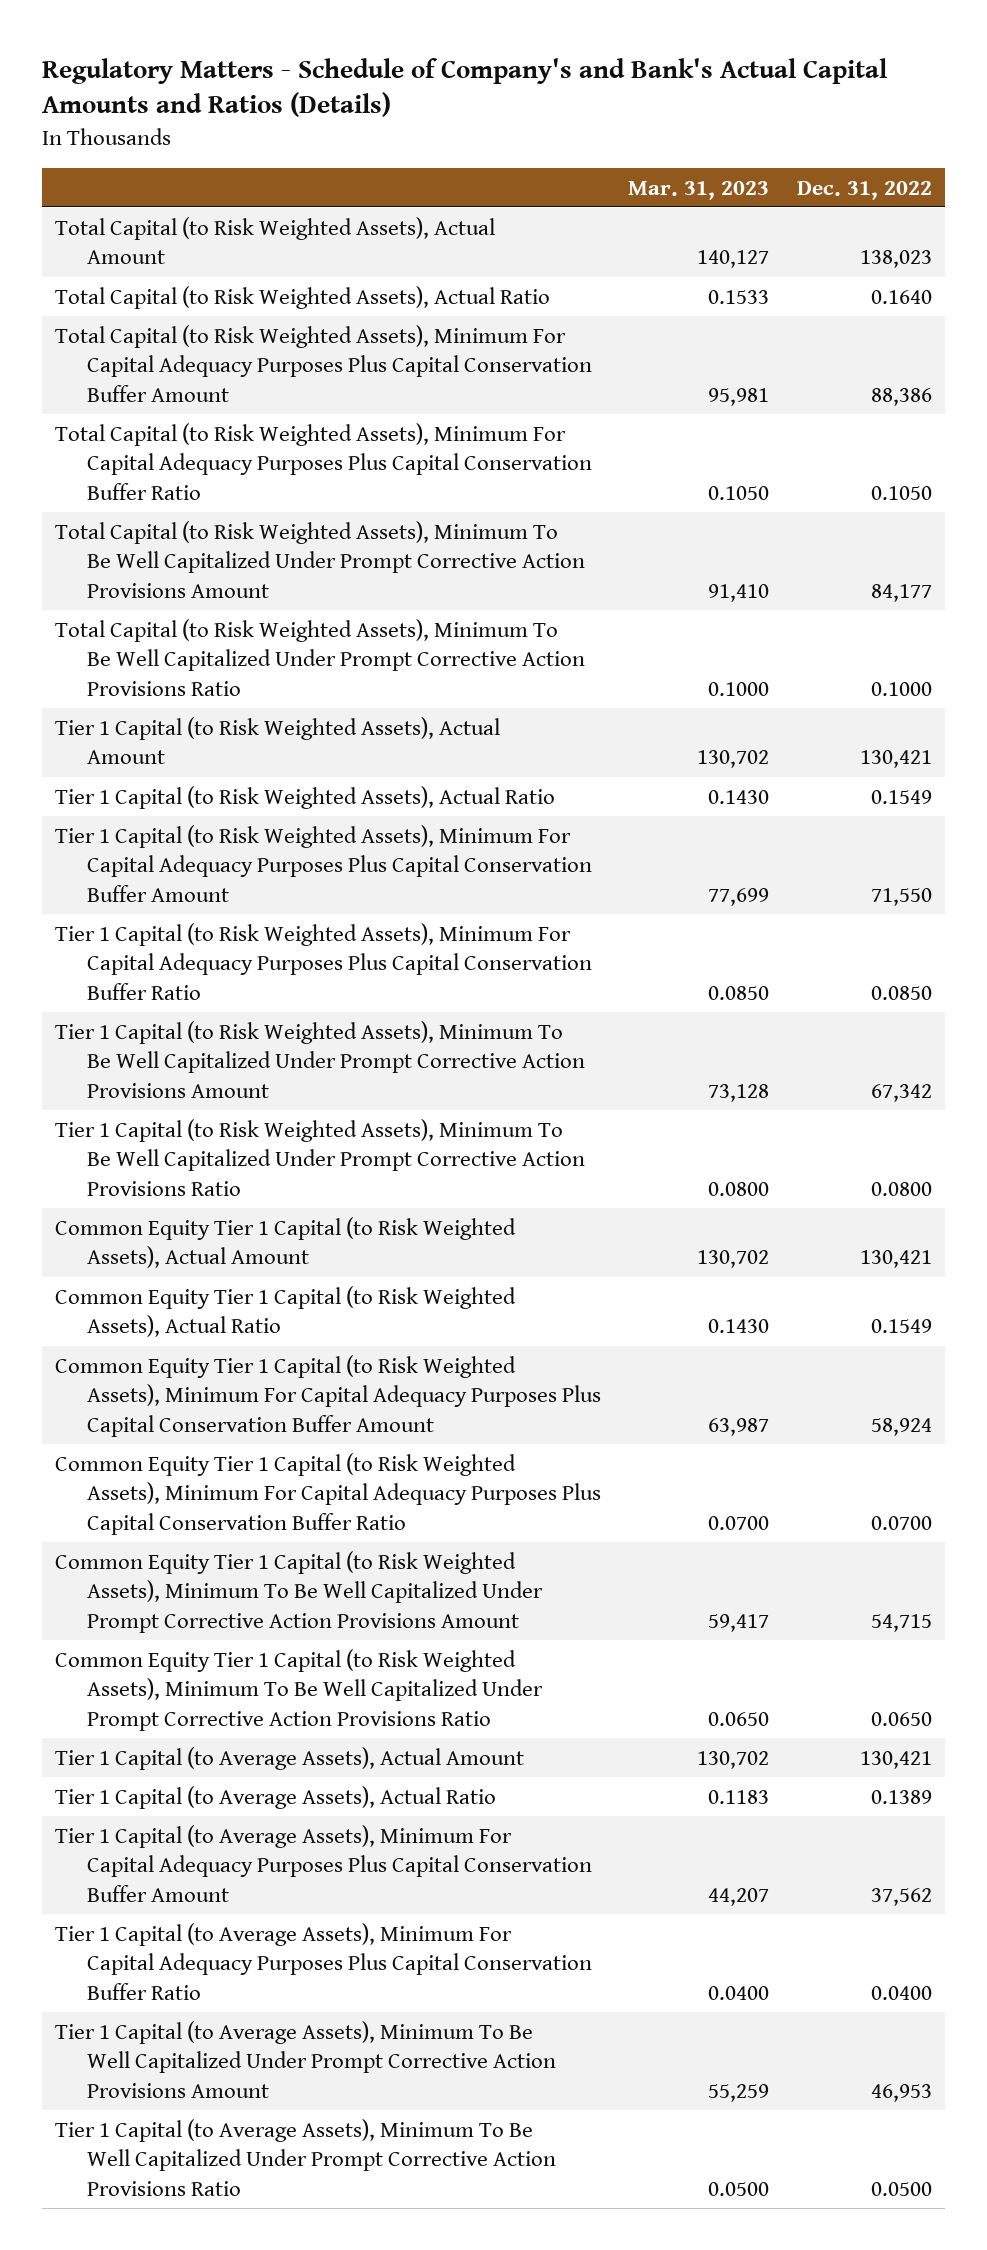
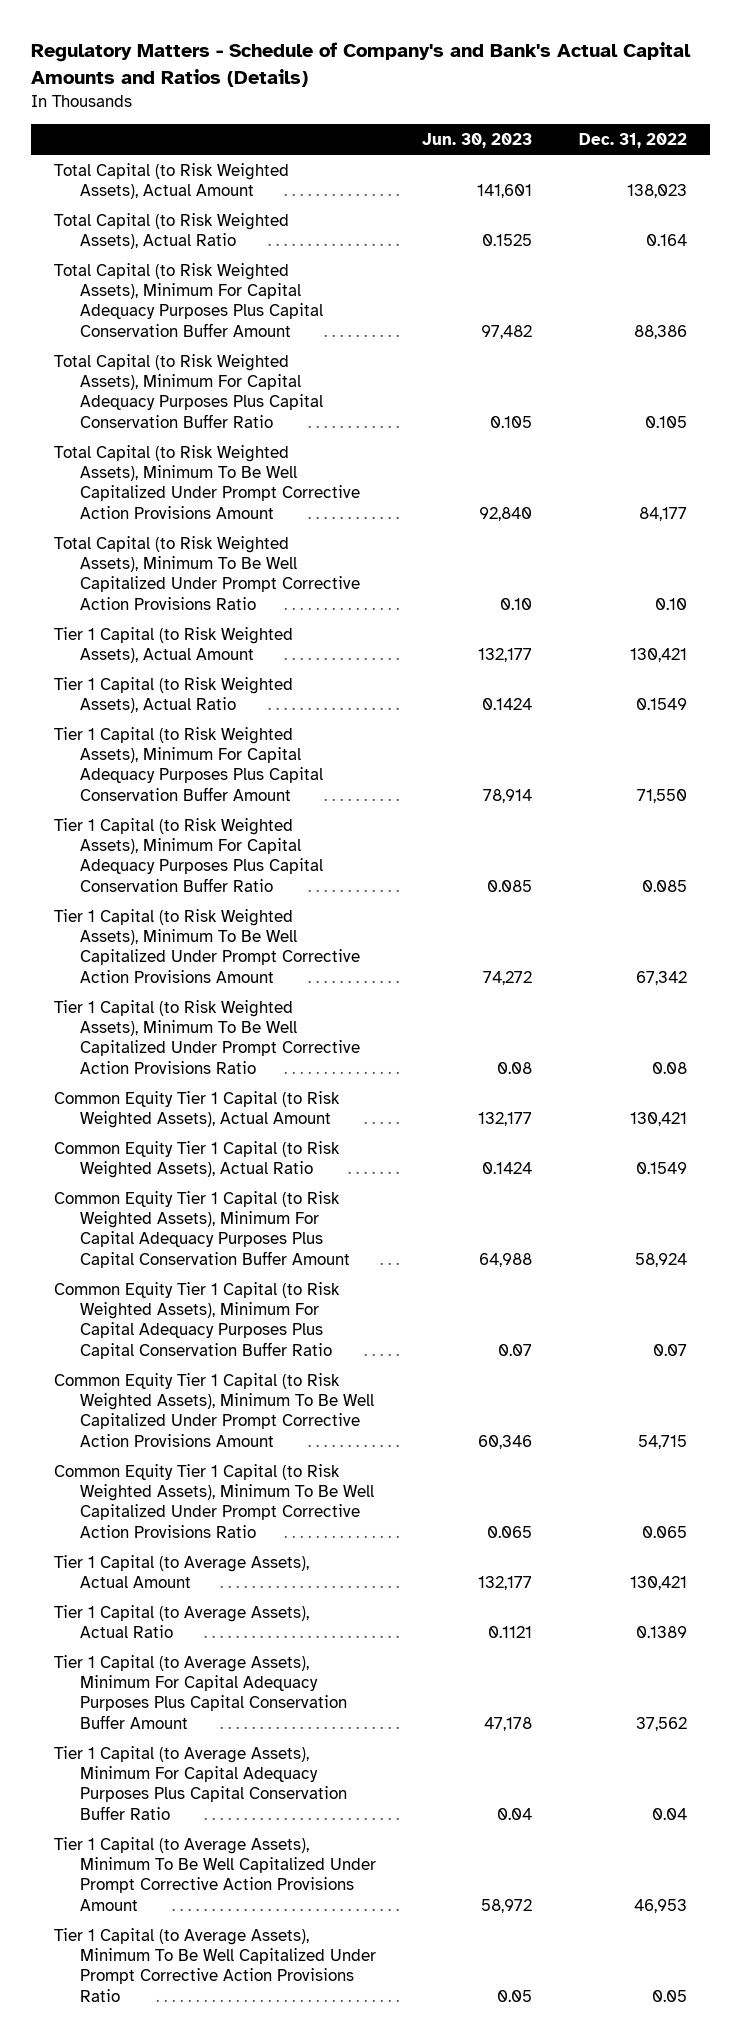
- | Mar. 31, 2023 | Dec. 31, 2022
+ | Jun. 30, 2023 | Dec. 31, 2022
- Total Capital (to Risk Weighted Assets), Actual Ratio | 0.1533 | 0.1640
+ Total Capital (to Risk Weighted Assets), Actual Ratio | 0.1525 | 0.164
- Total Capital (to Risk Weighted Assets), Minimum For Capital Adequacy Purposes Plus Capital Conservation Buffer Ratio | 0.1050 | 0.1050
+ Total Capital (to Risk Weighted Assets), Minimum For Capital Adequacy Purposes Plus Capital Conservation Buffer Ratio | 0.105 | 0.105
- Total Capital (to Risk Weighted Assets), Minimum To Be Well Capitalized Under Prompt Corrective Action Provisions Ratio | 0.1000 | 0.1000
+ Total Capital (to Risk Weighted Assets), Minimum To Be Well Capitalized Under Prompt Corrective Action Provisions Ratio | 0.10 | 0.10
- Tier 1 Capital (to Risk Weighted Assets), Minimum For Capital Adequacy Purposes Plus Capital Conservation Buffer Ratio | 0.0850 | 0.0850
+ Tier 1 Capital (to Risk Weighted Assets), Minimum For Capital Adequacy Purposes Plus Capital Conservation Buffer Ratio | 0.085 | 0.085
- Tier 1 Capital (to Risk Weighted Assets), Minimum To Be Well Capitalized Under Prompt Corrective Action Provisions Ratio | 0.0800 | 0.0800
+ Tier 1 Capital (to Risk Weighted Assets), Minimum To Be Well Capitalized Under Prompt Corrective Action Provisions Ratio | 0.08 | 0.08
- Common Equity Tier 1 Capital (to Risk Weighted Assets), Minimum For Capital Adequacy Purposes Plus Capital Conservation Buffer Ratio | 0.0700 | 0.0700
+ Common Equity Tier 1 Capital (to Risk Weighted Assets), Minimum For Capital Adequacy Purposes Plus Capital Conservation Buffer Ratio | 0.07 | 0.07
- Common Equity Tier 1 Capital (to Risk Weighted Assets), Minimum To Be Well Capitalized Under Prompt Corrective Action Provisions Ratio | 0.0650 | 0.0650
+ Common Equity Tier 1 Capital (to Risk Weighted Assets), Minimum To Be Well Capitalized Under Prompt Corrective Action Provisions Ratio | 0.065 | 0.065
- Tier 1 Capital (to Average Assets), Minimum For Capital Adequacy Purposes Plus Capital Conservation Buffer Ratio | 0.0400 | 0.0400
+ Tier 1 Capital (to Average Assets), Minimum For Capital Adequacy Purposes Plus Capital Conservation Buffer Ratio | 0.04 | 0.04
- Tier 1 Capital (to Average Assets), Minimum To Be Well Capitalized Under Prompt Corrective Action Provisions Ratio | 0.0500 | 0.0500
+ Tier 1 Capital (to Average Assets), Minimum To Be Well Capitalized Under Prompt Corrective Action Provisions Ratio | 0.05 | 0.05

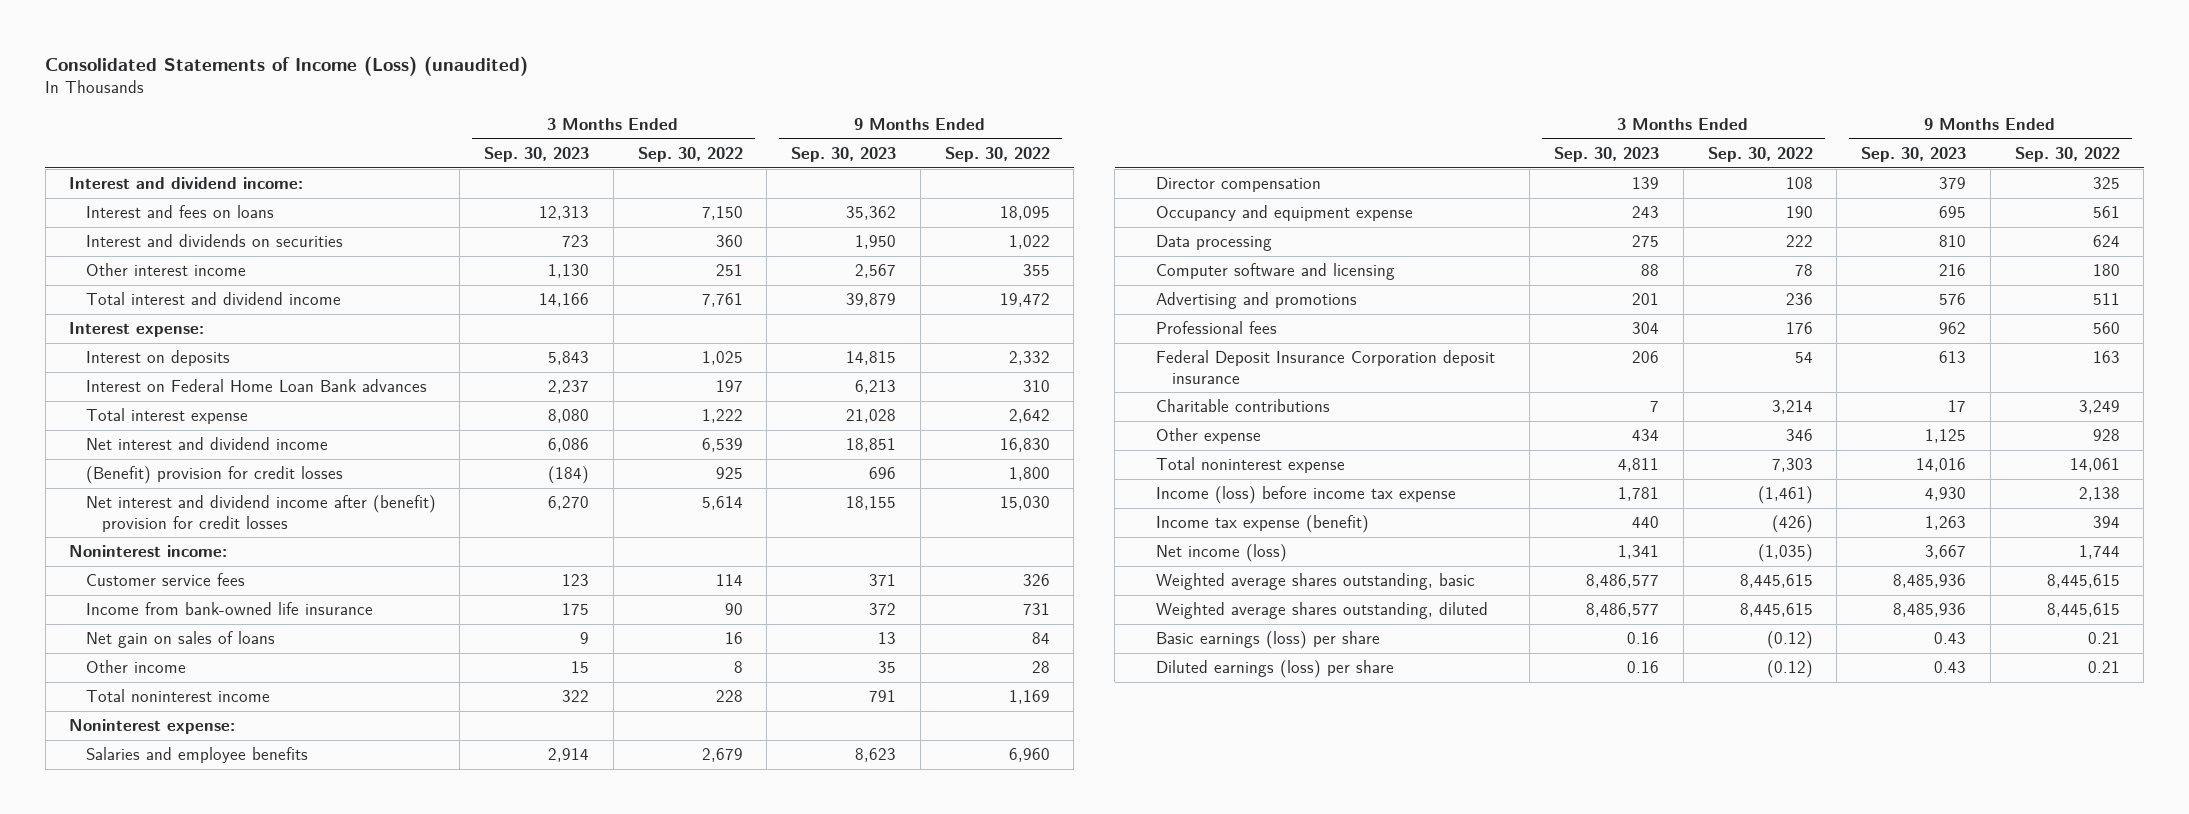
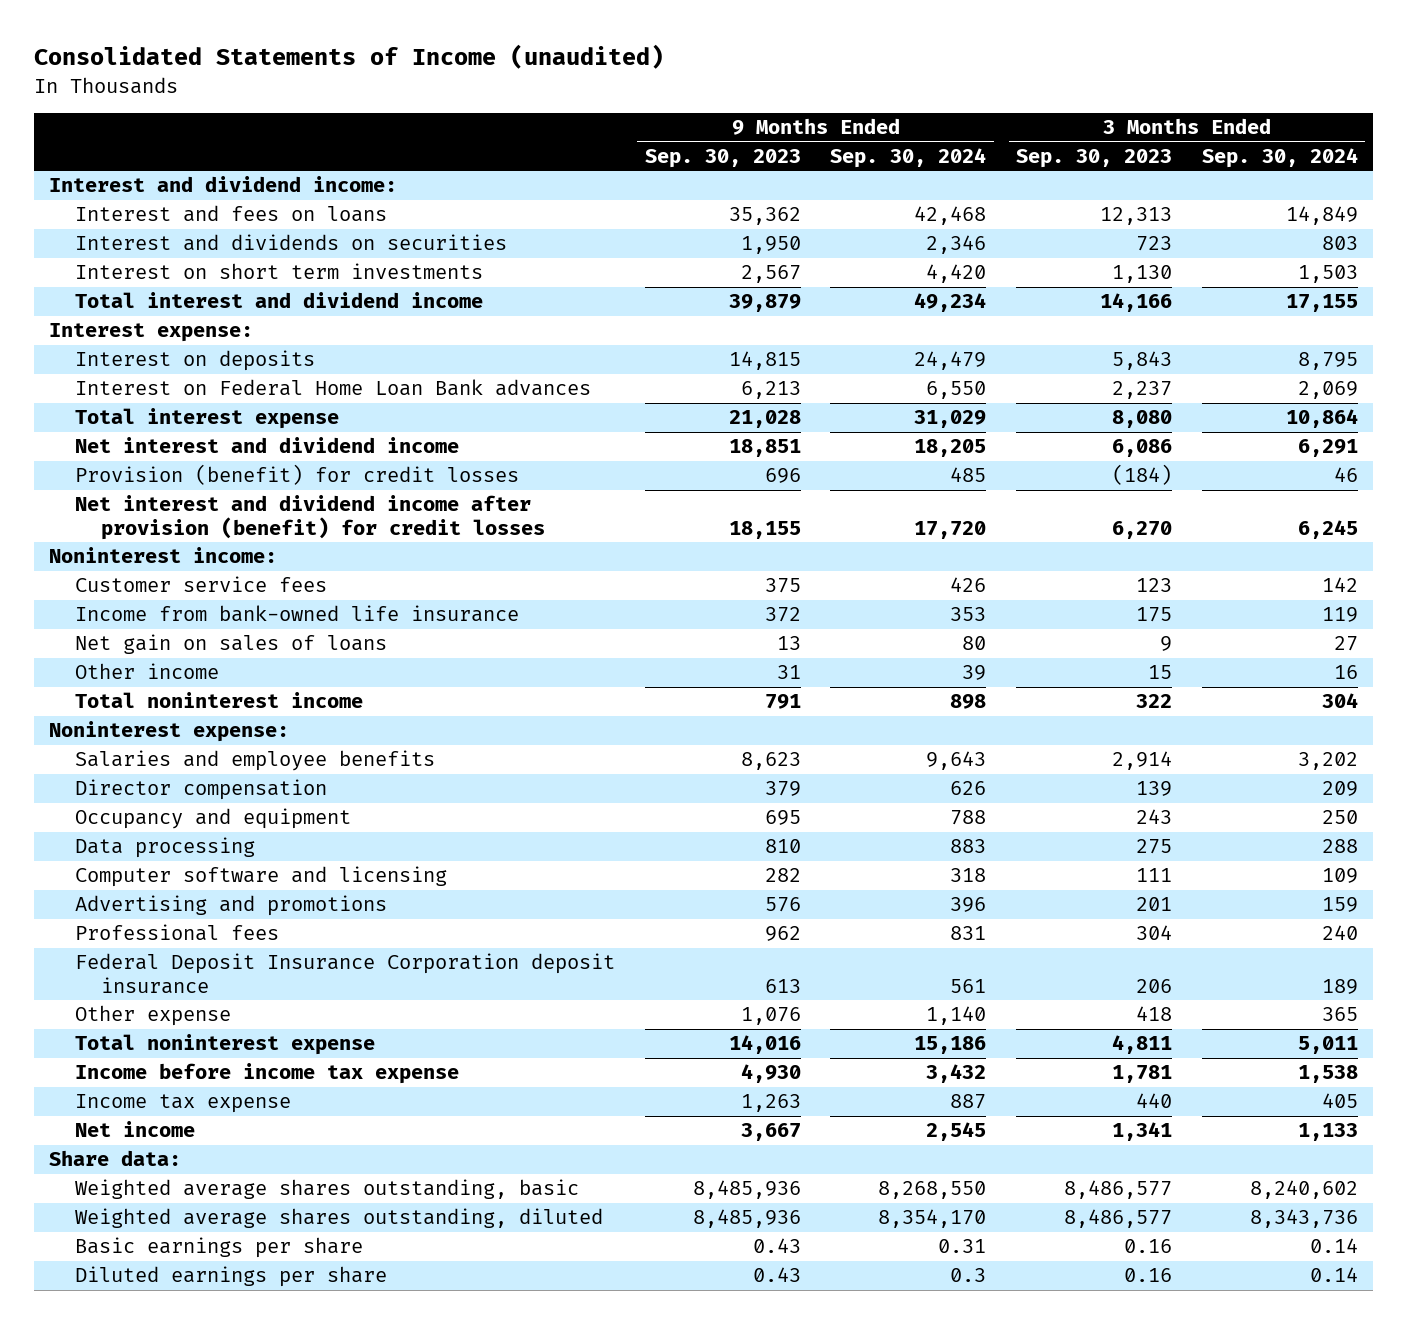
- Consolidated Statements of Income (Loss) (unaudited)
+ Consolidated Statements of Income (unaudited)
- | 3 Months Ended Sep. 30, 2023 | 3 Months Ended Sep. 30, 2022 | 9 Months Ended Sep. 30, 2023 | 9 Months Ended Sep. 30, 2022
+ | 9 Months Ended Sep. 30, 2023 | 9 Months Ended Sep. 30, 2024 | 3 Months Ended Sep. 30, 2023 | 3 Months Ended Sep. 30, 2024
- Other interest income | 1,130 | 251 | 2,567 | 355
+ Interest on short term investments | 2,567 | 4,420 | 1,130 | 1,503
- (Benefit) provision for credit losses | (184) | 925 | 696 | 1,800
- Net interest and dividend income after (benefit) provision for credit losses | 6,270 | 5,614 | 18,155 | 15,030
+ Provision (benefit) for credit losses | 696 | 485 | (184) | 46
+ Net interest and dividend income after provision (benefit) for credit losses | 18,155 | 17,720 | 6,270 | 6,245
- Customer service fees | 123 | 114 | 371 | 326
+ Customer service fees | 375 | 426 | 123 | 142
- Other income | 15 | 8 | 35 | 28
+ Other income | 31 | 39 | 15 | 16
- Occupancy and equipment expense | 243 | 190 | 695 | 561
+ Occupancy and equipment | 695 | 788 | 243 | 250
- Computer software and licensing | 88 | 78 | 216 | 180
+ Computer software and licensing | 282 | 318 | 111 | 109
- Charitable contributions | 7 | 3,214 | 17 | 3,249
- Other expense | 434 | 346 | 1,125 | 928
+ Other expense | 1,076 | 1,140 | 418 | 365
- Income (loss) before income tax expense | 1,781 | (1,461) | 4,930 | 2,138
- Income tax expense (benefit) | 440 | (426) | 1,263 | 394
- Net income (loss) | 1,341 | (1,035) | 3,667 | 1,744
+ Income before income tax expense | 4,930 | 3,432 | 1,781 | 1,538
+ Income tax expense | 1,263 | 887 | 440 | 405
+ Net income | 3,667 | 2,545 | 1,341 | 1,133
+ Share data:
- Basic earnings (loss) per share | 0.16 | (0.12) | 0.43 | 0.21
- Diluted earnings (loss) per share | 0.16 | (0.12) | 0.43 | 0.21
+ Basic earnings per share | 0.43 | 0.31 | 0.16 | 0.14
+ Diluted earnings per share | 0.43 | 0.3 | 0.16 | 0.14

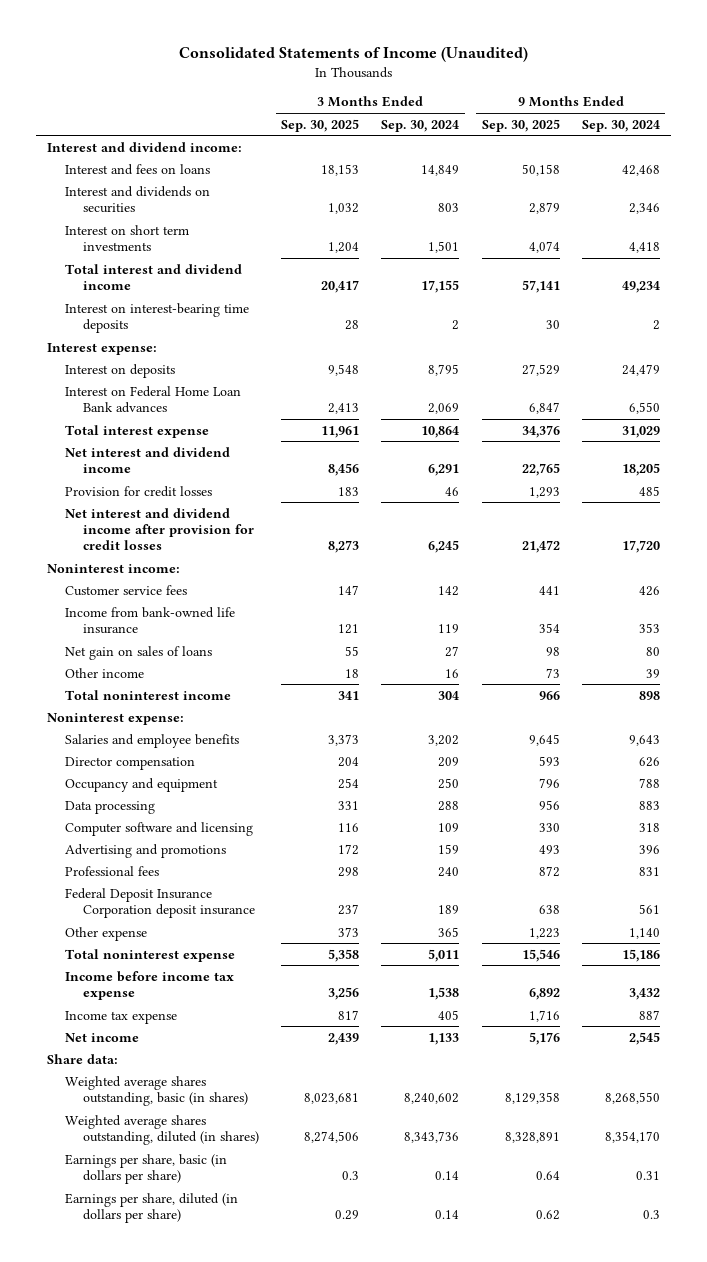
- Consolidated Statements of Income (unaudited)
+ Consolidated Statements of Income (Unaudited)
- | 9 Months Ended Sep. 30, 2023 | 9 Months Ended Sep. 30, 2024 | 3 Months Ended Sep. 30, 2023 | 3 Months Ended Sep. 30, 2024
+ | 3 Months Ended Sep. 30, 2025 | 3 Months Ended Sep. 30, 2024 | 9 Months Ended Sep. 30, 2025 | 9 Months Ended Sep. 30, 2024
- Interest on short term investments | 2,567 | 4,420 | 1,130 | 1,503
+ Interest on short term investments | 1,204 | 1,501 | 4,074 | 4,418
+ Interest on interest-bearing time deposits | 28 | 2 | 30 | 2
- Provision (benefit) for credit losses | 696 | 485 | (184) | 46
- Net interest and dividend income after provision (benefit) for credit losses | 18,155 | 17,720 | 6,270 | 6,245
+ Provision for credit losses | 183 | 46 | 1,293 | 485
+ Net interest and dividend income after provision for credit losses | 8,273 | 6,245 | 21,472 | 17,720
- Weighted average shares outstanding, basic | 8,485,936 | 8,268,550 | 8,486,577 | 8,240,602
- Weighted average shares outstanding, diluted | 8,485,936 | 8,354,170 | 8,486,577 | 8,343,736
- Basic earnings per share | 0.43 | 0.31 | 0.16 | 0.14
- Diluted earnings per share | 0.43 | 0.3 | 0.16 | 0.14
+ Weighted average shares outstanding, basic (in shares) | 8,023,681 | 8,240,602 | 8,129,358 | 8,268,550
+ Weighted average shares outstanding, diluted (in shares) | 8,274,506 | 8,343,736 | 8,328,891 | 8,354,170
+ Earnings per share, basic (in dollars per share) | 0.3 | 0.14 | 0.64 | 0.31
+ Earnings per share, diluted (in dollars per share) | 0.29 | 0.14 | 0.62 | 0.3

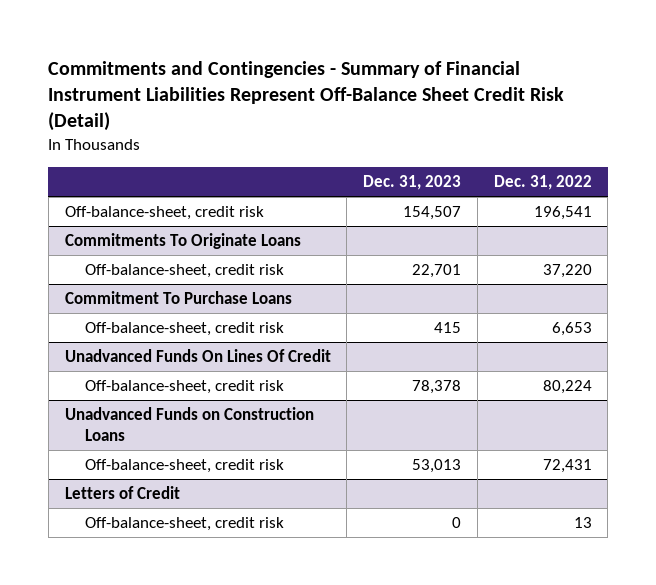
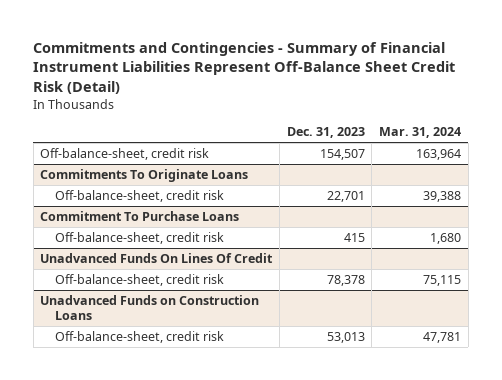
- | Dec. 31, 2023 | Dec. 31, 2022
+ | Dec. 31, 2023 | Mar. 31, 2024
- Letters of Credit
- Off-balance-sheet, credit risk | 0 | 13

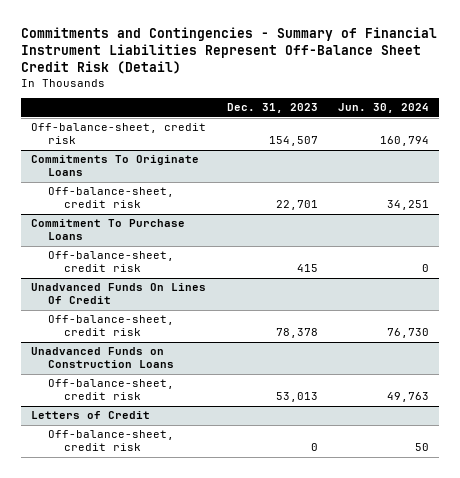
- | Dec. 31, 2023 | Mar. 31, 2024
+ | Dec. 31, 2023 | Jun. 30, 2024
+ Letters of Credit
+ Off-balance-sheet, credit risk | 0 | 50

